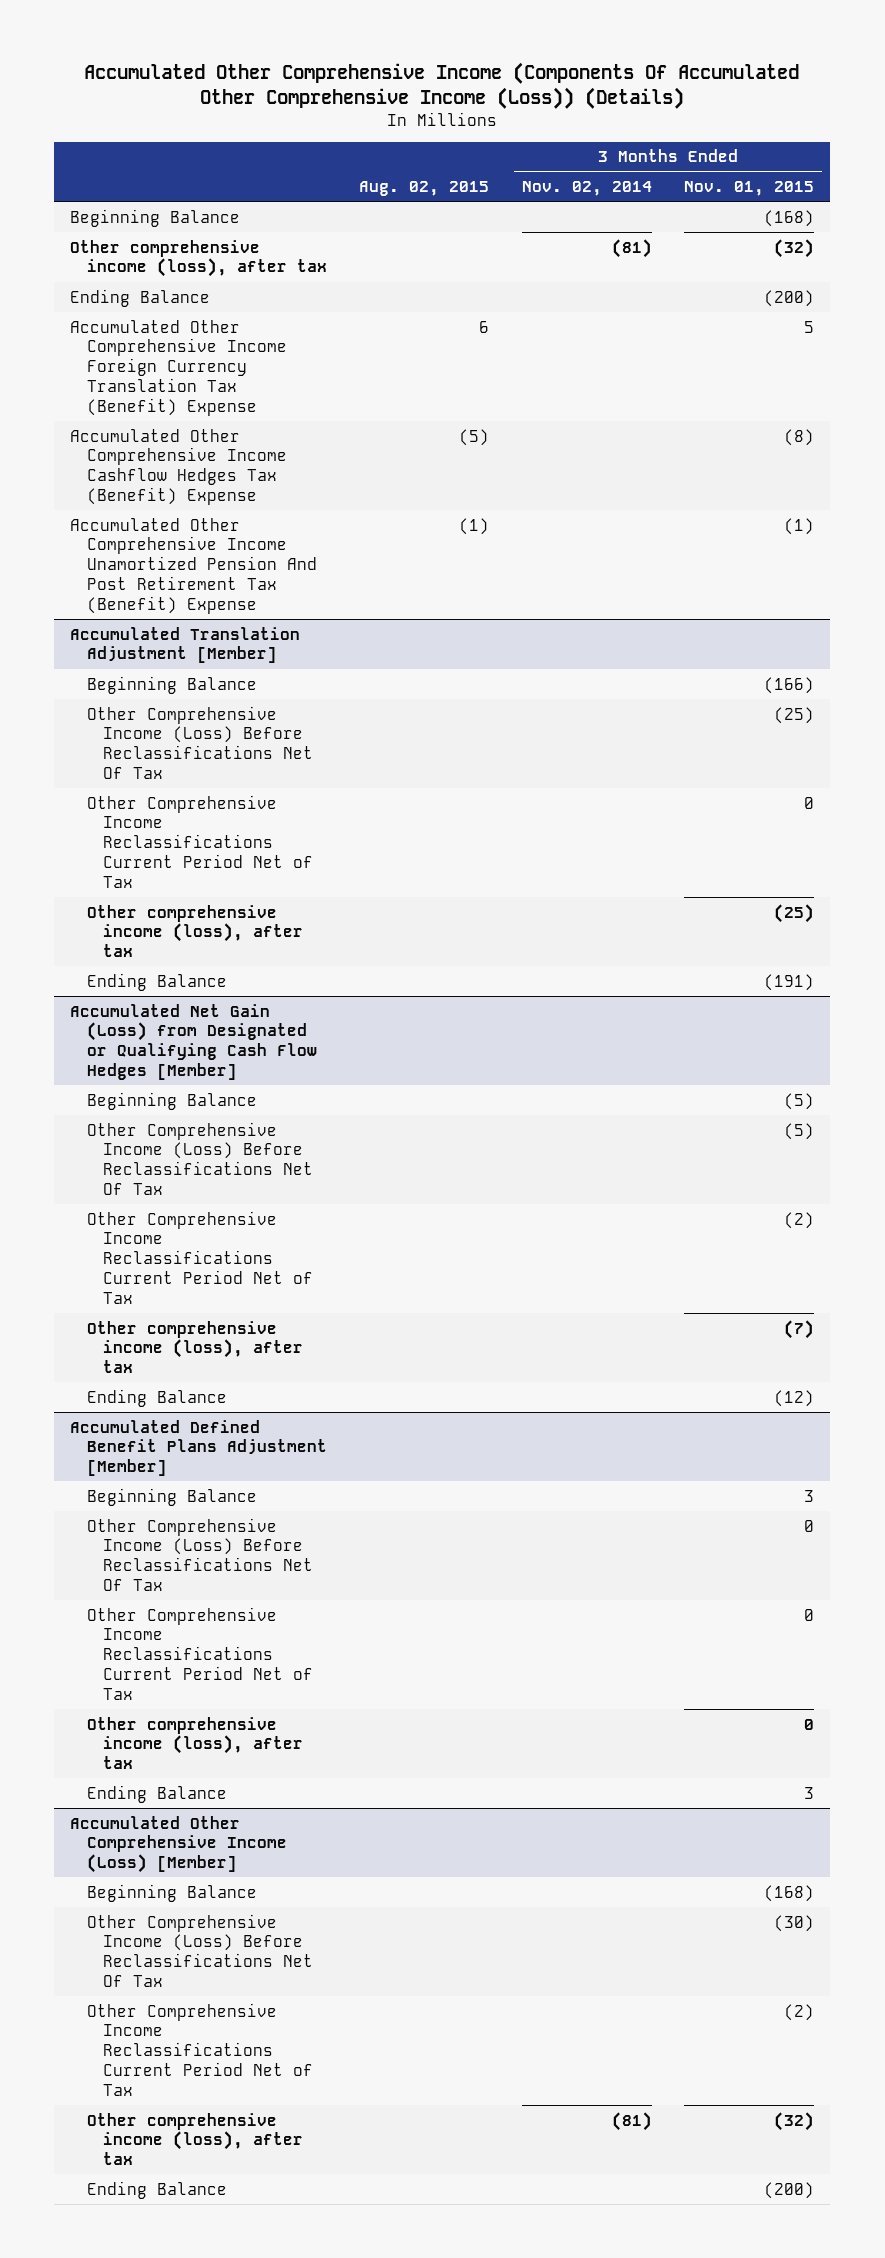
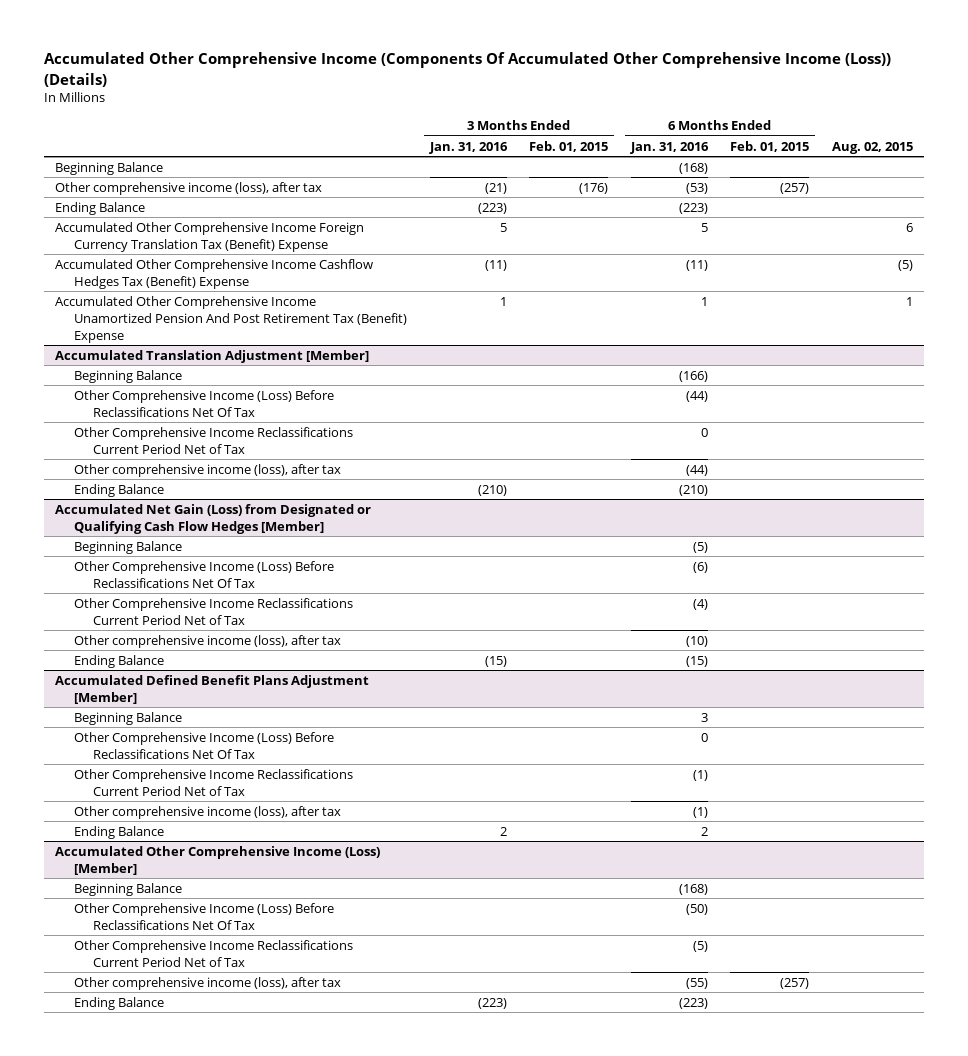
- | Aug. 02, 2015 | 3 Months Ended Nov. 02, 2014 | 3 Months Ended Nov. 01, 2015
+ | 3 Months Ended Jan. 31, 2016 | 3 Months Ended Feb. 01, 2015 | 6 Months Ended Jan. 31, 2016 | 6 Months Ended Feb. 01, 2015 | Aug. 02, 2015
- Accumulated Other Comprehensive Income Unamortized Pension And Post Retirement Tax (Benefit) Expense | (1) | | (1)
+ Accumulated Other Comprehensive Income Unamortized Pension And Post Retirement Tax (Benefit) Expense | 1 | | 1 | | 1

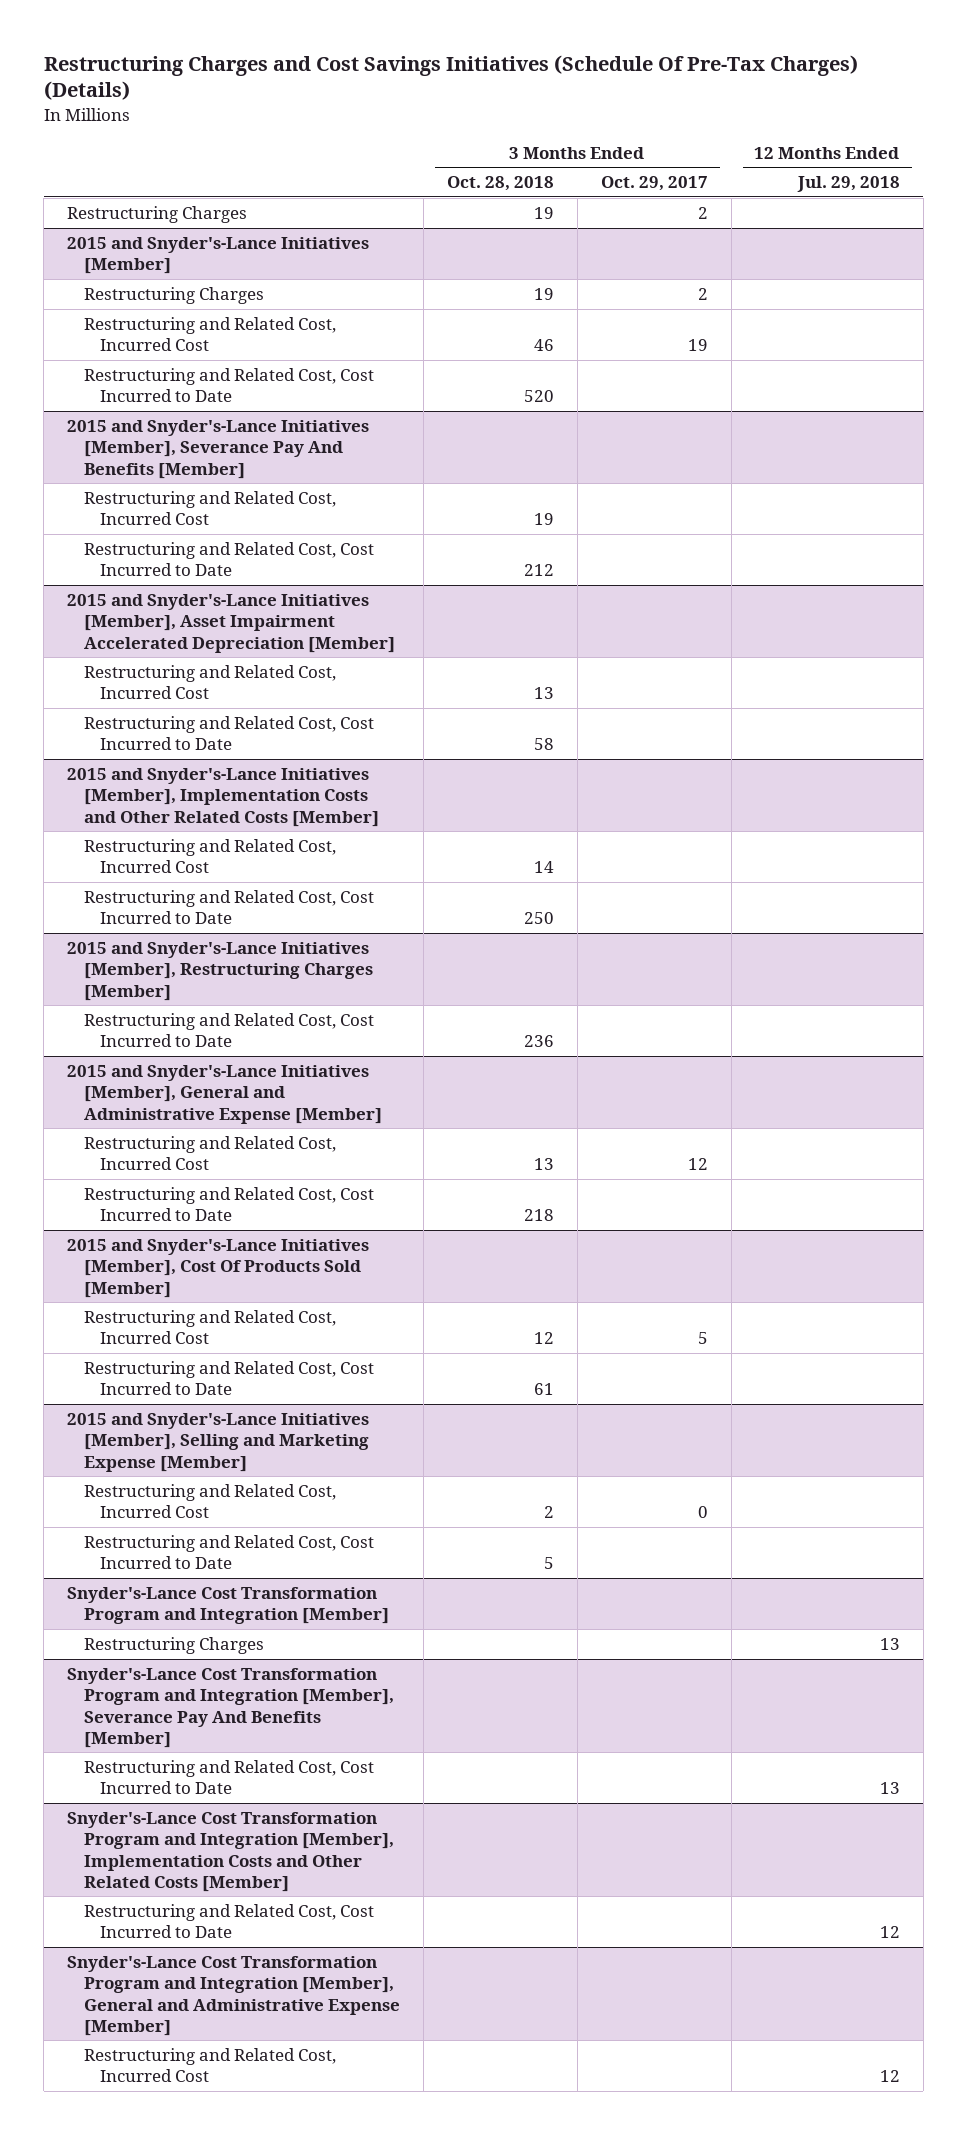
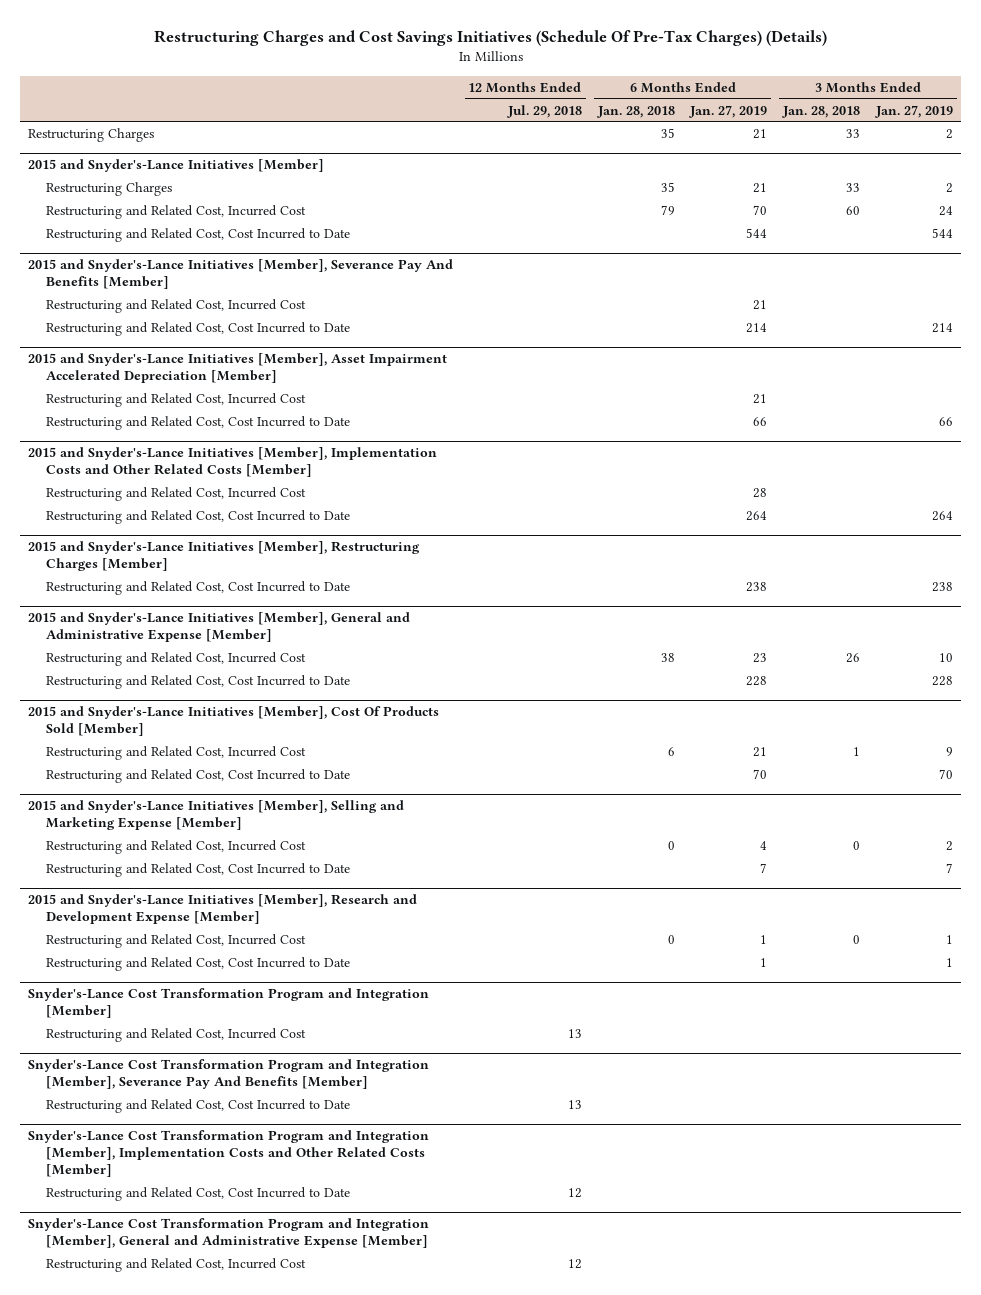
- | 3 Months Ended Oct. 28, 2018 | 3 Months Ended Oct. 29, 2017 | 12 Months Ended Jul. 29, 2018
+ | 12 Months Ended Jul. 29, 2018 | 6 Months Ended Jan. 28, 2018 | 6 Months Ended Jan. 27, 2019 | 3 Months Ended Jan. 28, 2018 | 3 Months Ended Jan. 27, 2019
+ 2015 and Snyder's-Lance Initiatives [Member], Research and Development Expense [Member]
+ Restructuring and Related Cost, Incurred Cost | | 0 | 1 | 0 | 1
+ Restructuring and Related Cost, Cost Incurred to Date | | | 1 | | 1
@ Snyder's-Lance Cost Transformation Program and Integration [Member]
- Restructuring Charges | | | 13
+ Restructuring and Related Cost, Incurred Cost | 13 | | | |

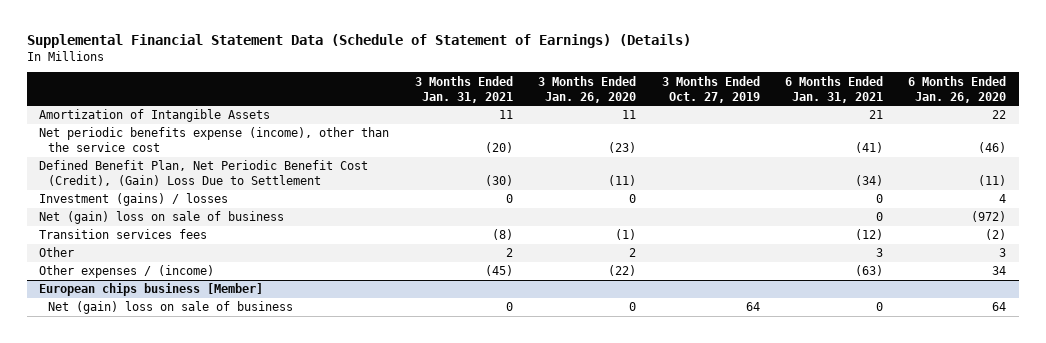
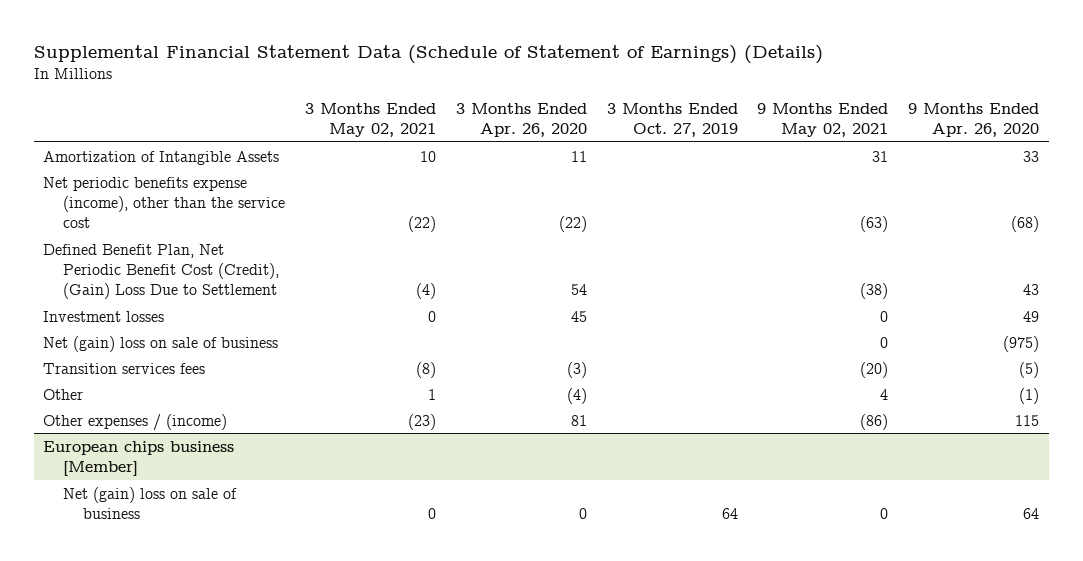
- | 3 Months Ended Jan. 31, 2021 | 3 Months Ended Jan. 26, 2020 | 3 Months Ended Oct. 27, 2019 | 6 Months Ended Jan. 31, 2021 | 6 Months Ended Jan. 26, 2020
+ | 3 Months Ended May 02, 2021 | 3 Months Ended Apr. 26, 2020 | 3 Months Ended Oct. 27, 2019 | 9 Months Ended May 02, 2021 | 9 Months Ended Apr. 26, 2020
- Investment (gains) / losses | 0 | 0 | | 0 | 4
+ Investment losses | 0 | 45 | | 0 | 49

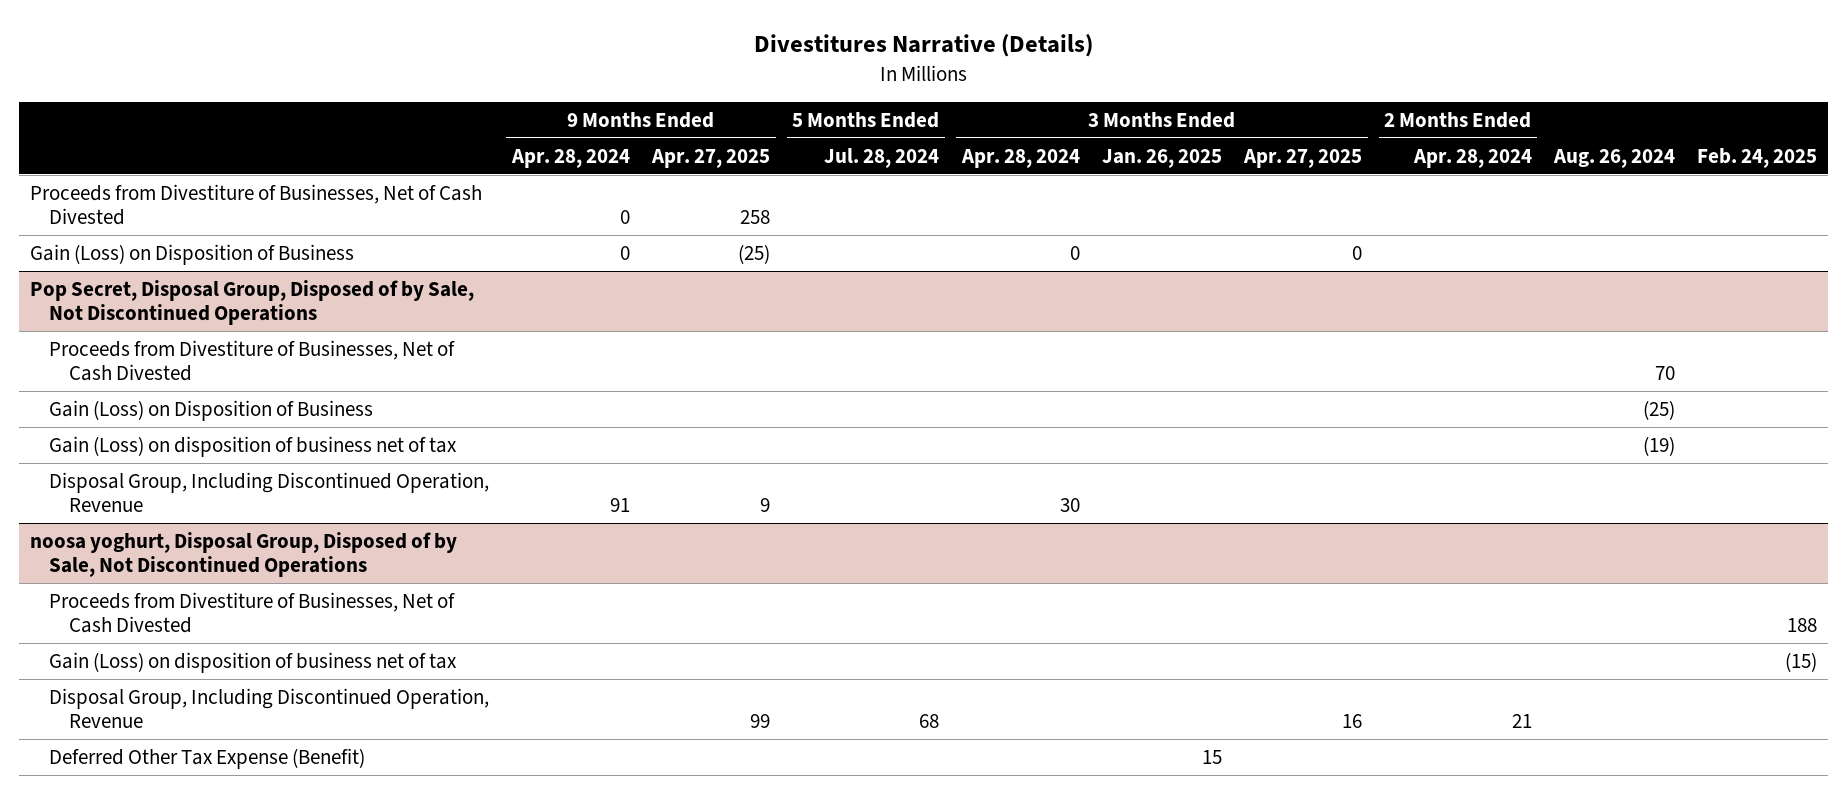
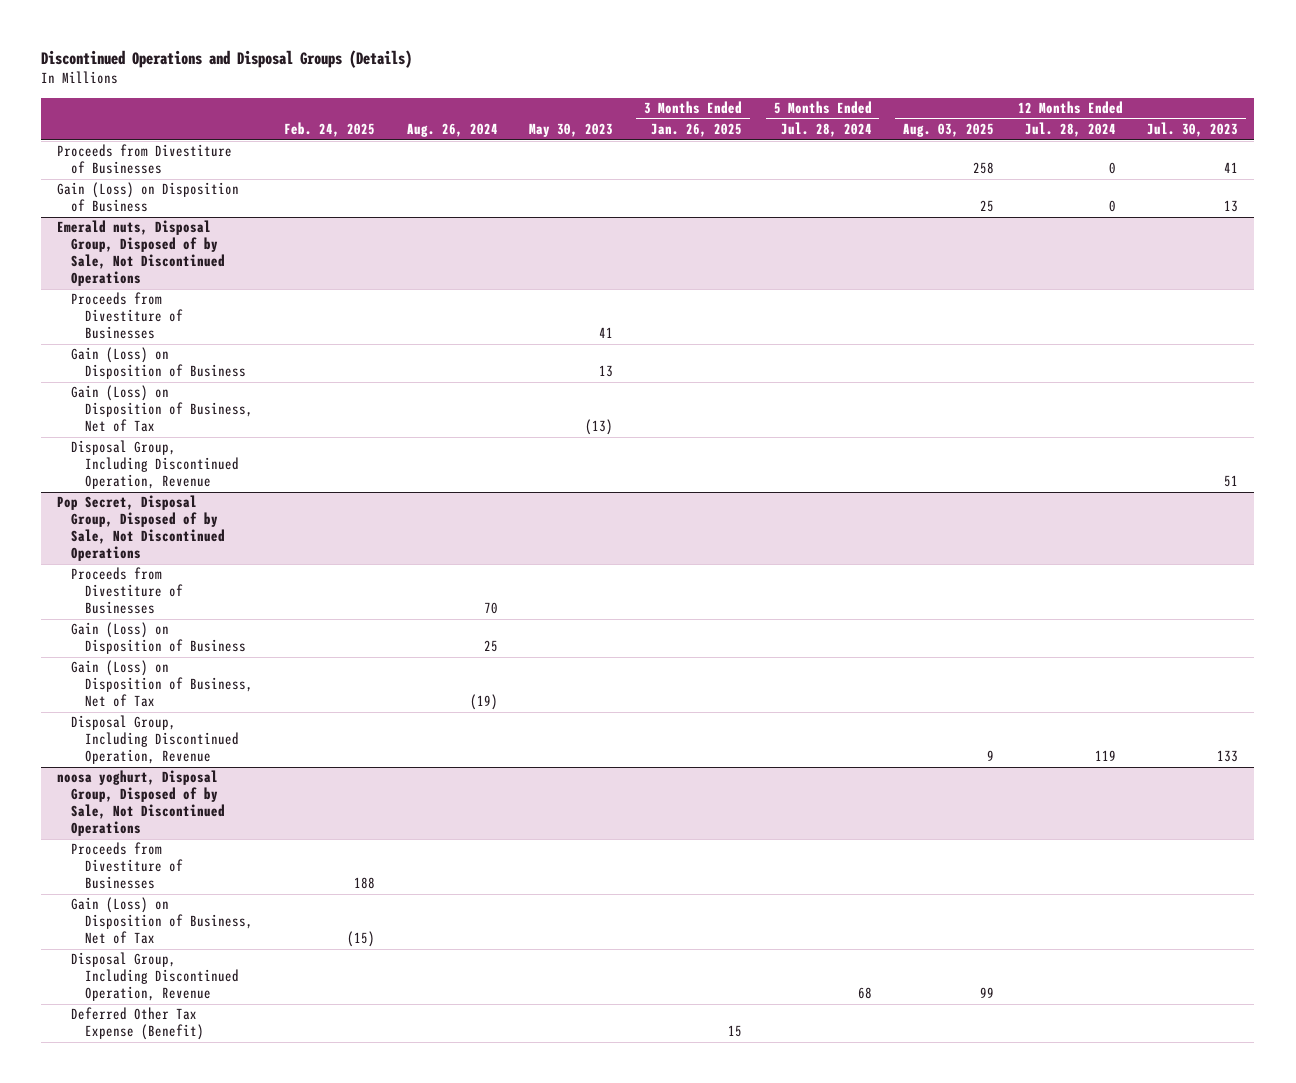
- Divestitures Narrative (Details)
+ Discontinued Operations and Disposal Groups (Details)
- | 9 Months Ended Apr. 28, 2024 | 9 Months Ended Apr. 27, 2025 | 5 Months Ended Jul. 28, 2024 | 3 Months Ended Apr. 28, 2024 | 3 Months Ended Jan. 26, 2025 | 3 Months Ended Apr. 27, 2025 | 2 Months Ended Apr. 28, 2024 | Aug. 26, 2024 | Feb. 24, 2025
+ | Feb. 24, 2025 | Aug. 26, 2024 | May 30, 2023 | 3 Months Ended Jan. 26, 2025 | 5 Months Ended Jul. 28, 2024 | 12 Months Ended Aug. 03, 2025 | 12 Months Ended Jul. 28, 2024 | 12 Months Ended Jul. 30, 2023
- Proceeds from Divestiture of Businesses, Net of Cash Divested | 0 | 258 | | | | | | |
+ Proceeds from Divestiture of Businesses | | | | | | 258 | 0 | 41
+ Emerald nuts, Disposal Group, Disposed of by Sale, Not Discontinued Operations
+ Proceeds from Divestiture of Businesses | | | 41 | | | | |
+ Gain (Loss) on Disposition of Business | | | 13 | | | | |
+ Gain (Loss) on Disposition of Business, Net of Tax | | | (13) | | | | |
+ Disposal Group, Including Discontinued Operation, Revenue | | | | | | | | 51
@ Pop Secret, Disposal Group, Disposed of by Sale, Not Discontinued Operations
- Proceeds from Divestiture of Businesses, Net of Cash Divested | | | | | | | | 70 |
- Gain (Loss) on Disposition of Business | | | | | | | | (25) |
- Gain (Loss) on disposition of business net of tax | | | | | | | | (19) |
+ Proceeds from Divestiture of Businesses | | 70 | | | | | |
+ Gain (Loss) on Disposition of Business | | 25 | | | | | |
+ Gain (Loss) on Disposition of Business, Net of Tax | | (19) | | | | | |
@ noosa yoghurt, Disposal Group, Disposed of by Sale, Not Discontinued Operations
- Proceeds from Divestiture of Businesses, Net of Cash Divested | | | | | | | | | 188
- Gain (Loss) on disposition of business net of tax | | | | | | | | | (15)
+ Proceeds from Divestiture of Businesses | 188 | | | | | | |
+ Gain (Loss) on Disposition of Business, Net of Tax | (15) | | | | | | |

